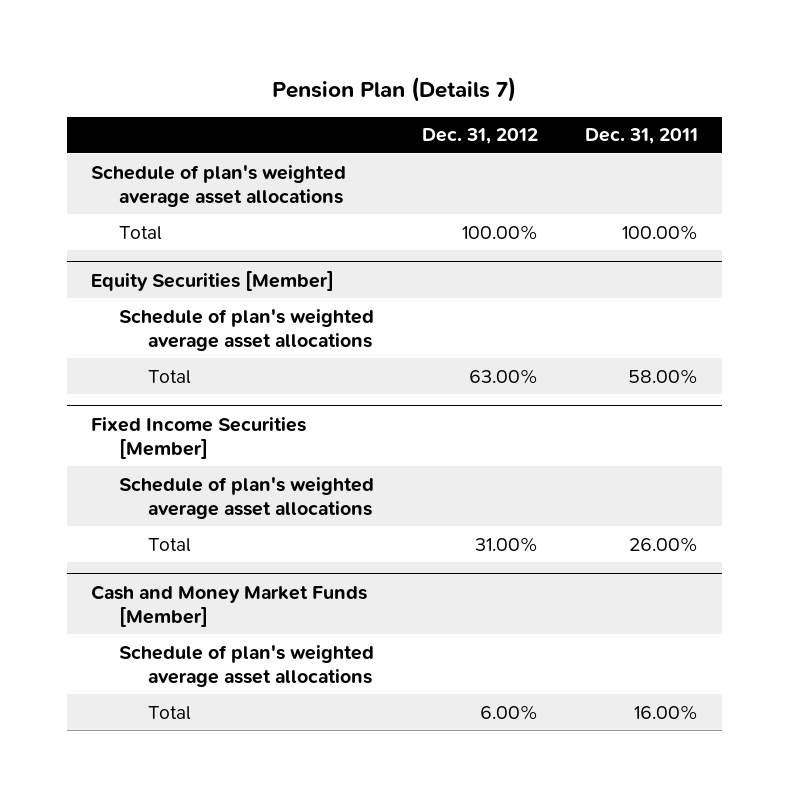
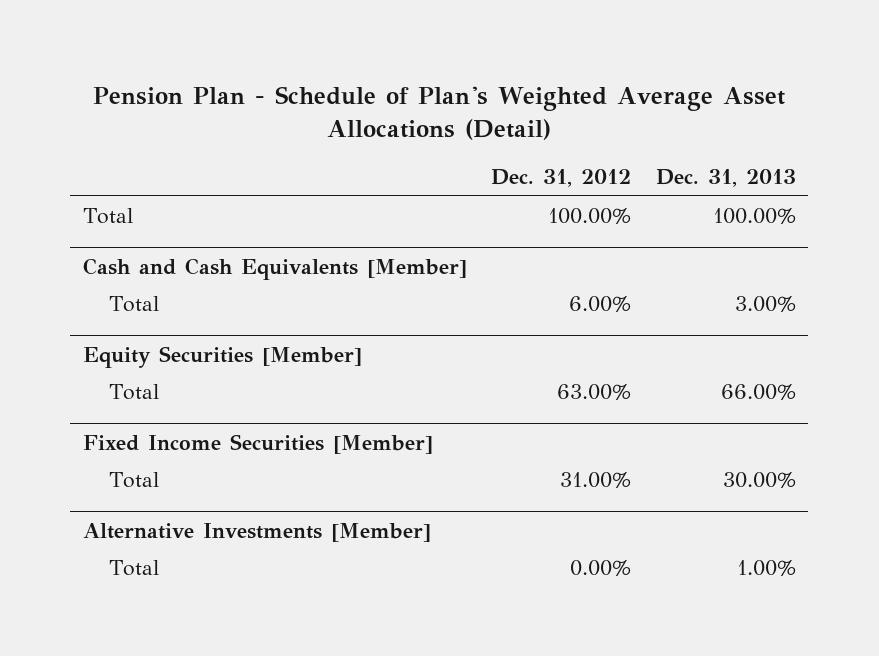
- Pension Plan (Details 7)
+ Pension Plan - Schedule of Plan's Weighted Average Asset Allocations (Detail)
- | Dec. 31, 2012 | Dec. 31, 2011
+ | Dec. 31, 2012 | Dec. 31, 2013
- Schedule of plan's weighted average asset allocations
+ Cash and Cash Equivalents [Member]
+ Total | 6.00% | 3.00%
@ Equity Securities [Member]
- Schedule of plan's weighted average asset allocations
@ Fixed Income Securities [Member]
- Schedule of plan's weighted average asset allocations
- Cash and Money Market Funds [Member]
- Schedule of plan's weighted average asset allocations
- Total | 6.00% | 16.00%
+ Alternative Investments [Member]
+ Total | 0.00% | 1.00%

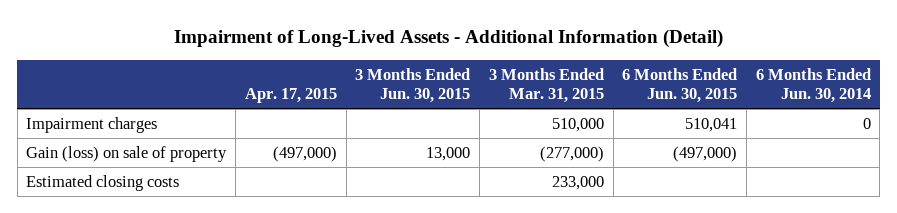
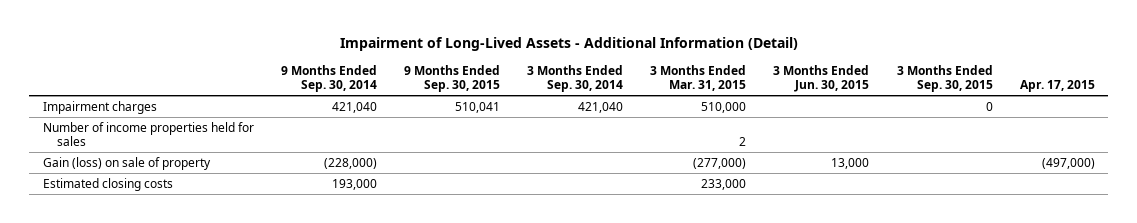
- | Apr. 17, 2015 | 3 Months Ended Jun. 30, 2015 | 3 Months Ended Mar. 31, 2015 | 6 Months Ended Jun. 30, 2015 | 6 Months Ended Jun. 30, 2014
+ | 9 Months Ended Sep. 30, 2014 | 9 Months Ended Sep. 30, 2015 | 3 Months Ended Sep. 30, 2014 | 3 Months Ended Mar. 31, 2015 | 3 Months Ended Jun. 30, 2015 | 3 Months Ended Sep. 30, 2015 | Apr. 17, 2015
+ Number of income properties held for sales | | | | 2 | | |

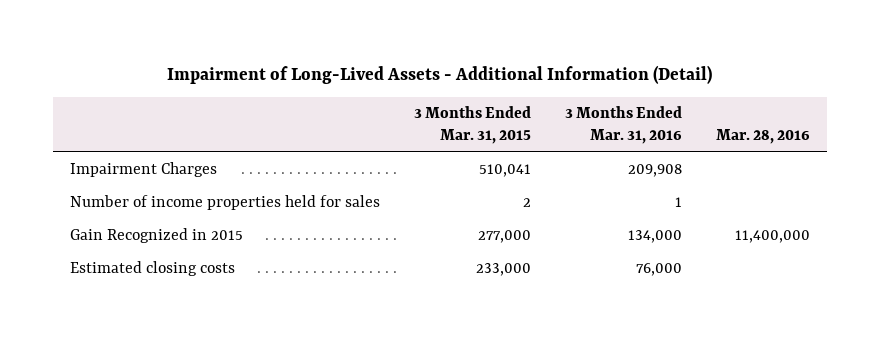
- | 9 Months Ended Sep. 30, 2014 | 9 Months Ended Sep. 30, 2015 | 3 Months Ended Sep. 30, 2014 | 3 Months Ended Mar. 31, 2015 | 3 Months Ended Jun. 30, 2015 | 3 Months Ended Sep. 30, 2015 | Apr. 17, 2015
+ | 3 Months Ended Mar. 31, 2015 | 3 Months Ended Mar. 31, 2016 | Mar. 28, 2016
- Impairment charges | 421,040 | 510,041 | 421,040 | 510,000 | | 0 |
+ Impairment Charges | 510,041 | 209,908 |
- Gain (loss) on sale of property | (228,000) | | | (277,000) | 13,000 | | (497,000)
+ Gain Recognized in 2015 | 277,000 | 134,000 | 11,400,000

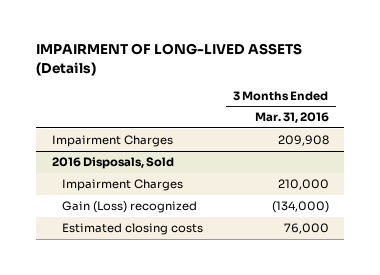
- Impairment of Long-Lived Assets - Additional Information (Detail)
+ IMPAIRMENT OF LONG-LIVED ASSETS (Details)
- | 3 Months Ended Mar. 31, 2015 | 3 Months Ended Mar. 31, 2016 | Mar. 28, 2016
+ | 3 Months Ended Mar. 31, 2016
- Number of income properties held for sales | 2 | 1 |
- Gain Recognized in 2015 | 277,000 | 134,000 | 11,400,000
+ 2016 Disposals, Sold
+ Impairment Charges | 210,000
+ Gain (Loss) recognized | (134,000)

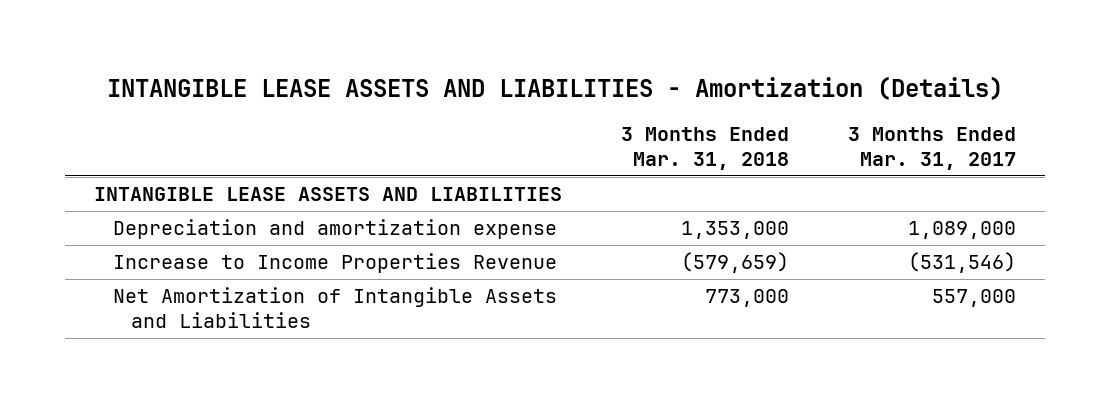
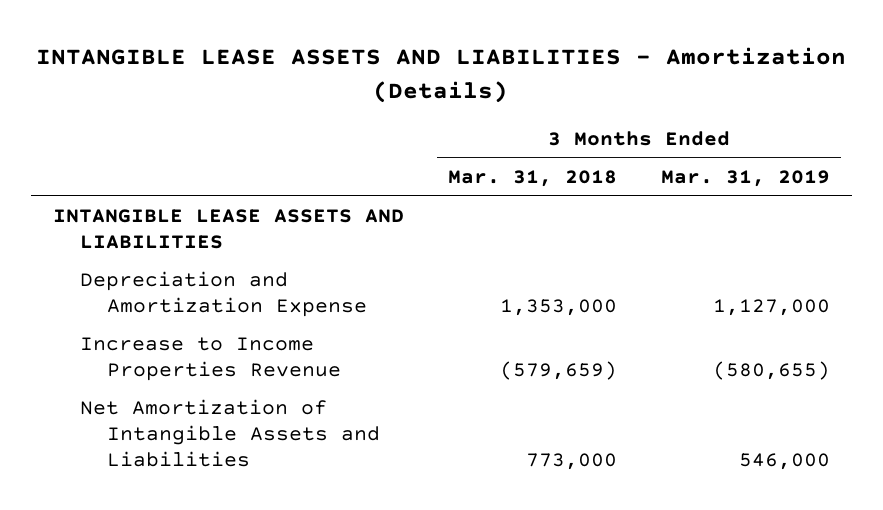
- | 3 Months Ended Mar. 31, 2018 | 3 Months Ended Mar. 31, 2017
+ | 3 Months Ended Mar. 31, 2018 | 3 Months Ended Mar. 31, 2019
- Depreciation and amortization expense | 1,353,000 | 1,089,000
+ Depreciation and Amortization Expense | 1,353,000 | 1,127,000

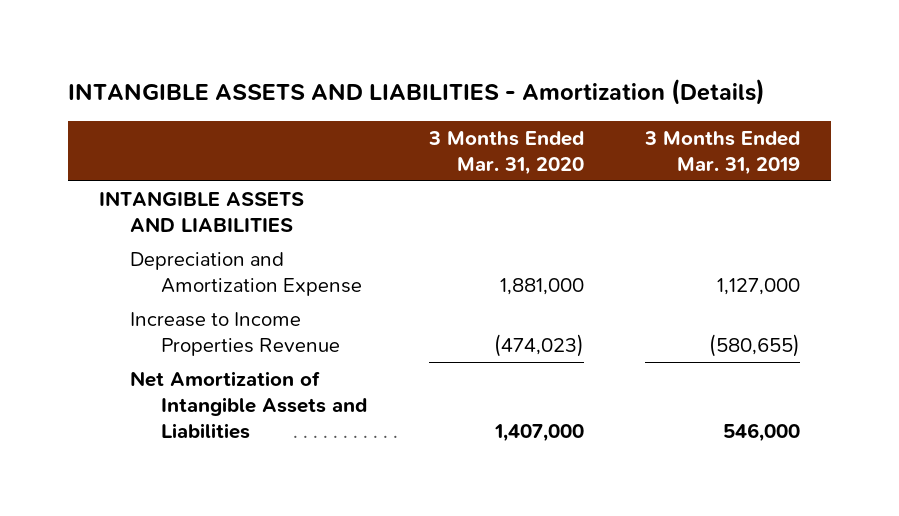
- INTANGIBLE LEASE ASSETS AND LIABILITIES - Amortization (Details)
+ INTANGIBLE ASSETS AND LIABILITIES - Amortization (Details)
- | 3 Months Ended Mar. 31, 2018 | 3 Months Ended Mar. 31, 2019
+ | 3 Months Ended Mar. 31, 2020 | 3 Months Ended Mar. 31, 2019
- INTANGIBLE LEASE ASSETS AND LIABILITIES
+ INTANGIBLE ASSETS AND LIABILITIES

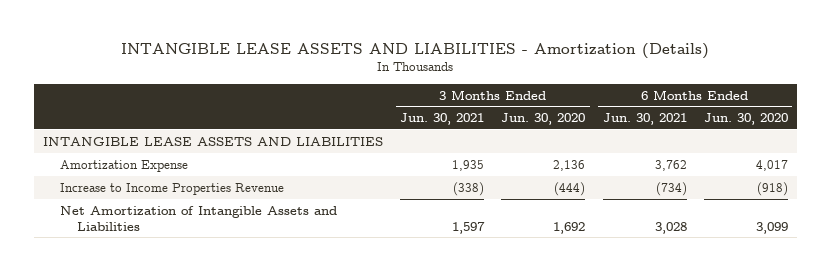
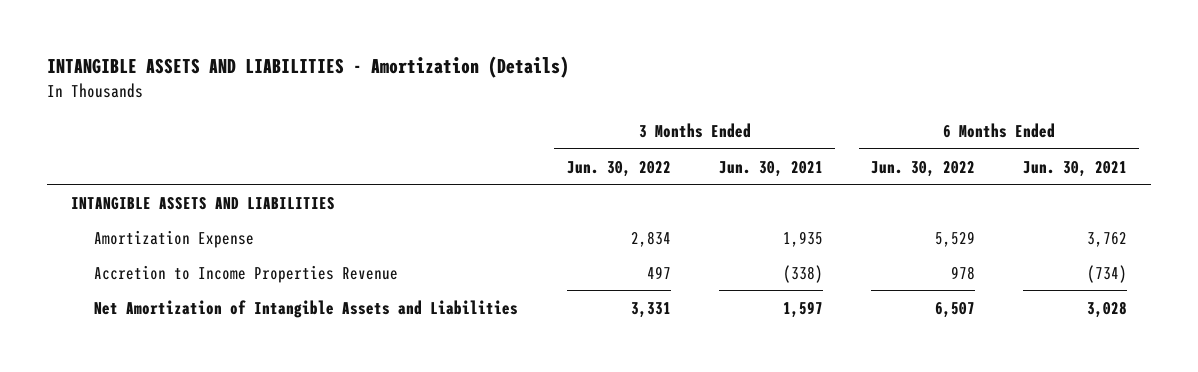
- INTANGIBLE LEASE ASSETS AND LIABILITIES - Amortization (Details)
+ INTANGIBLE ASSETS AND LIABILITIES - Amortization (Details)
- | 3 Months Ended Jun. 30, 2021 | 3 Months Ended Jun. 30, 2020 | 6 Months Ended Jun. 30, 2021 | 6 Months Ended Jun. 30, 2020
+ | 3 Months Ended Jun. 30, 2022 | 3 Months Ended Jun. 30, 2021 | 6 Months Ended Jun. 30, 2022 | 6 Months Ended Jun. 30, 2021
- INTANGIBLE LEASE ASSETS AND LIABILITIES
+ INTANGIBLE ASSETS AND LIABILITIES
- Increase to Income Properties Revenue | (338) | (444) | (734) | (918)
+ Accretion to Income Properties Revenue | 497 | (338) | 978 | (734)

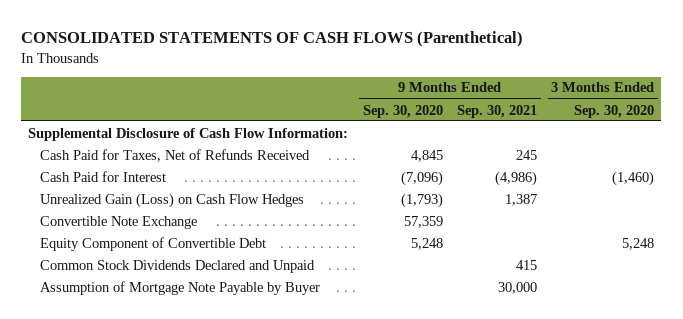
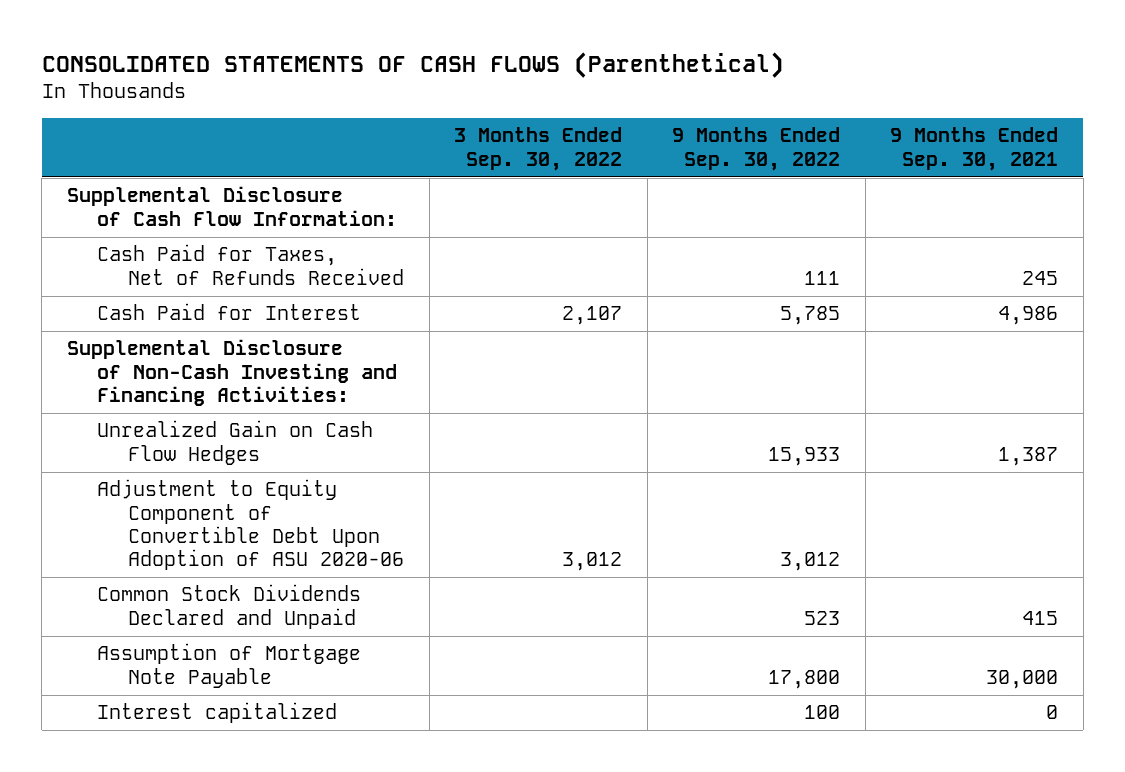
- | 9 Months Ended Sep. 30, 2020 | 9 Months Ended Sep. 30, 2021 | 3 Months Ended Sep. 30, 2020
+ | 3 Months Ended Sep. 30, 2022 | 9 Months Ended Sep. 30, 2022 | 9 Months Ended Sep. 30, 2021
- Cash Paid for Interest | (7,096) | (4,986) | (1,460)
- Unrealized Gain (Loss) on Cash Flow Hedges | (1,793) | 1,387 |
- Convertible Note Exchange | 57,359 | |
- Equity Component of Convertible Debt | 5,248 | | 5,248
+ Cash Paid for Interest | 2,107 | 5,785 | 4,986
+ Supplemental Disclosure of Non-Cash Investing and Financing Activities:
+ Unrealized Gain on Cash Flow Hedges | | 15,933 | 1,387
+ Adjustment to Equity Component of Convertible Debt Upon Adoption of ASU 2020-06 | 3,012 | 3,012 |
- Assumption of Mortgage Note Payable by Buyer | | 30,000 |
+ Assumption of Mortgage Note Payable | | 17,800 | 30,000
+ Interest capitalized | | 100 | 0

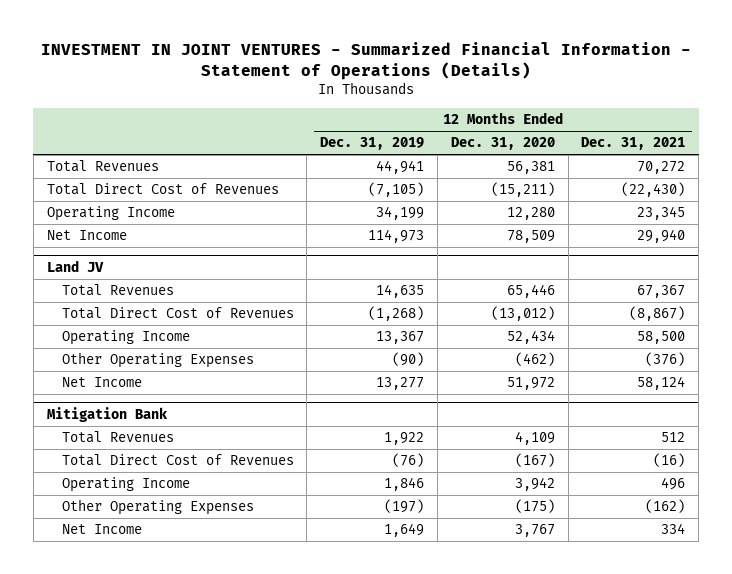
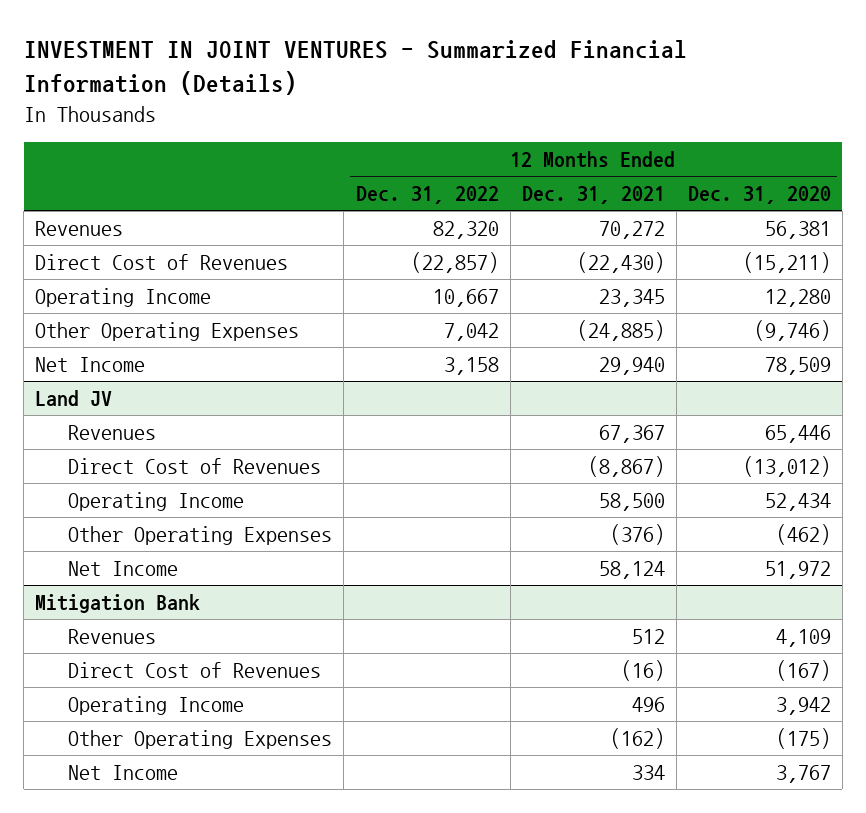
- INVESTMENT IN JOINT VENTURES - Summarized Financial Information - Statement of Operations (Details)
+ INVESTMENT IN JOINT VENTURES - Summarized Financial Information (Details)
- | 12 Months Ended Dec. 31, 2019 | 12 Months Ended Dec. 31, 2020 | 12 Months Ended Dec. 31, 2021
+ | 12 Months Ended Dec. 31, 2022 | 12 Months Ended Dec. 31, 2021 | 12 Months Ended Dec. 31, 2020
- Total Revenues | 44,941 | 56,381 | 70,272
- Total Direct Cost of Revenues | (7,105) | (15,211) | (22,430)
+ Revenues | 82,320 | 70,272 | 56,381
+ Direct Cost of Revenues | (22,857) | (22,430) | (15,211)
+ Other Operating Expenses | 7,042 | (24,885) | (9,746)
@ Land JV
- Total Revenues | 14,635 | 65,446 | 67,367
- Total Direct Cost of Revenues | (1,268) | (13,012) | (8,867)
+ Revenues | | 67,367 | 65,446
+ Direct Cost of Revenues | | (8,867) | (13,012)
@ Mitigation Bank
- Total Revenues | 1,922 | 4,109 | 512
- Total Direct Cost of Revenues | (76) | (167) | (16)
+ Revenues | | 512 | 4,109
+ Direct Cost of Revenues | | (16) | (167)

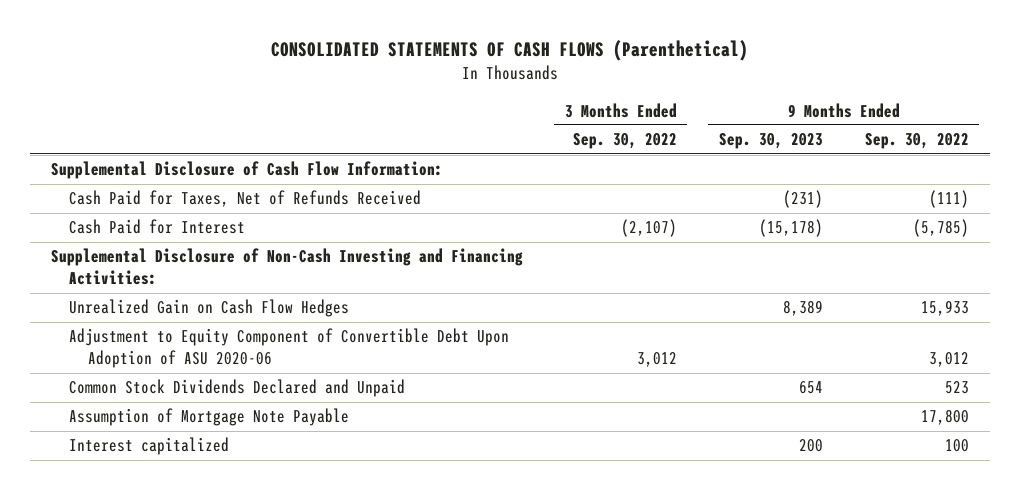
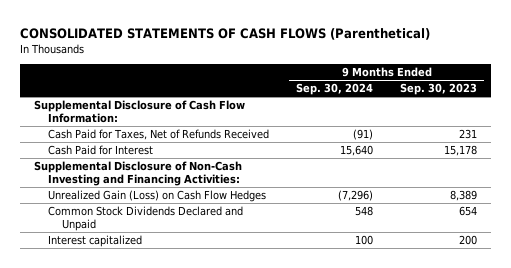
- | 3 Months Ended Sep. 30, 2022 | 9 Months Ended Sep. 30, 2023 | 9 Months Ended Sep. 30, 2022
+ | 9 Months Ended Sep. 30, 2024 | 9 Months Ended Sep. 30, 2023
- Cash Paid for Taxes, Net of Refunds Received | | (231) | (111)
- Cash Paid for Interest | (2,107) | (15,178) | (5,785)
+ Cash Paid for Taxes, Net of Refunds Received | (91) | 231
+ Cash Paid for Interest | 15,640 | 15,178
- Unrealized Gain on Cash Flow Hedges | | 8,389 | 15,933
- Adjustment to Equity Component of Convertible Debt Upon Adoption of ASU 2020-06 | 3,012 | | 3,012
+ Unrealized Gain (Loss) on Cash Flow Hedges | (7,296) | 8,389
- Assumption of Mortgage Note Payable | | | 17,800

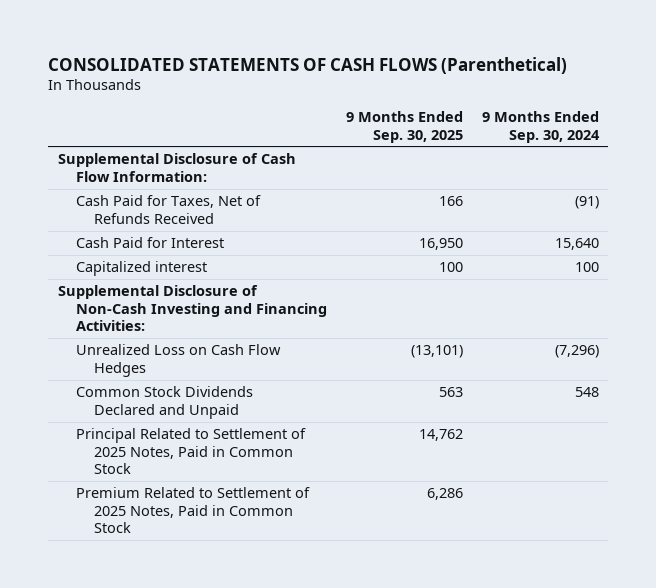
- | 9 Months Ended Sep. 30, 2024 | 9 Months Ended Sep. 30, 2023
+ | 9 Months Ended Sep. 30, 2025 | 9 Months Ended Sep. 30, 2024
+ Capitalized interest | 100 | 100
- Unrealized Gain (Loss) on Cash Flow Hedges | (7,296) | 8,389
+ Unrealized Loss on Cash Flow Hedges | (13,101) | (7,296)
- Interest capitalized | 100 | 200
+ Principal Related to Settlement of 2025 Notes, Paid in Common Stock | 14,762 |
+ Premium Related to Settlement of 2025 Notes, Paid in Common Stock | 6,286 |

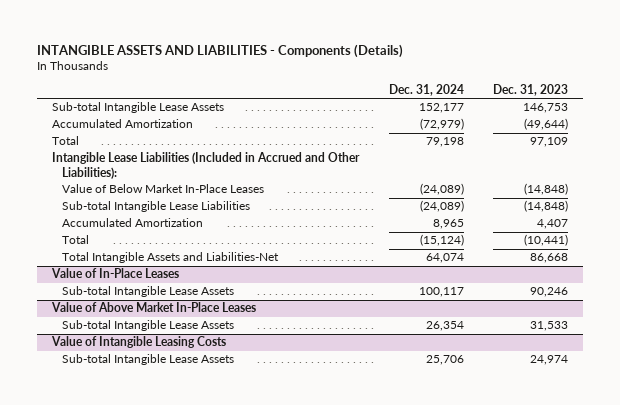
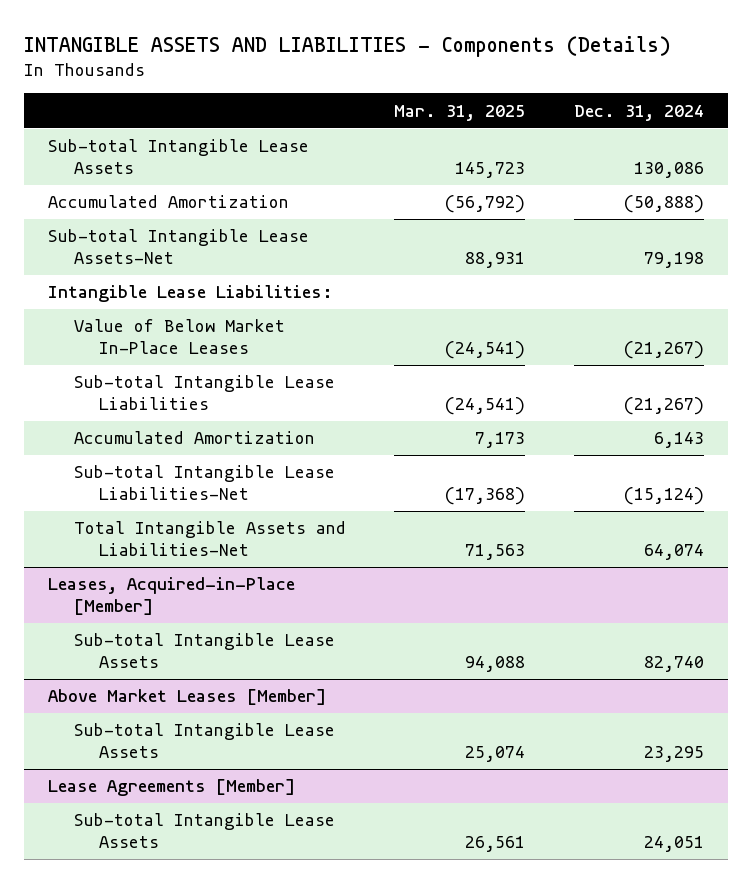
- | Dec. 31, 2024 | Dec. 31, 2023
+ | Mar. 31, 2025 | Dec. 31, 2024
- Sub-total Intangible Lease Assets | 152,177 | 146,753
- Accumulated Amortization | (72,979) | (49,644)
- Total | 79,198 | 97,109
- Intangible Lease Liabilities (Included in Accrued and Other Liabilities):
- Value of Below Market In-Place Leases | (24,089) | (14,848)
- Sub-total Intangible Lease Liabilities | (24,089) | (14,848)
- Accumulated Amortization | 8,965 | 4,407
- Total | (15,124) | (10,441)
+ Sub-total Intangible Lease Assets | 145,723 | 130,086
+ Accumulated Amortization | (56,792) | (50,888)
+ Sub-total Intangible Lease Assets-Net | 88,931 | 79,198
+ Intangible Lease Liabilities:
+ Value of Below Market In-Place Leases | (24,541) | (21,267)
+ Sub-total Intangible Lease Liabilities | (24,541) | (21,267)
+ Accumulated Amortization | 7,173 | 6,143
+ Sub-total Intangible Lease Liabilities-Net | (17,368) | (15,124)
- Value of In-Place Leases
- Sub-total Intangible Lease Assets | 100,117 | 90,246
- Value of Above Market In-Place Leases
- Sub-total Intangible Lease Assets | 26,354 | 31,533
- Value of Intangible Leasing Costs
- Sub-total Intangible Lease Assets | 25,706 | 24,974
+ Leases, Acquired-in-Place [Member]
+ Sub-total Intangible Lease Assets | 94,088 | 82,740
+ Above Market Leases [Member]
+ Sub-total Intangible Lease Assets | 25,074 | 23,295
+ Lease Agreements [Member]
+ Sub-total Intangible Lease Assets | 26,561 | 24,051

